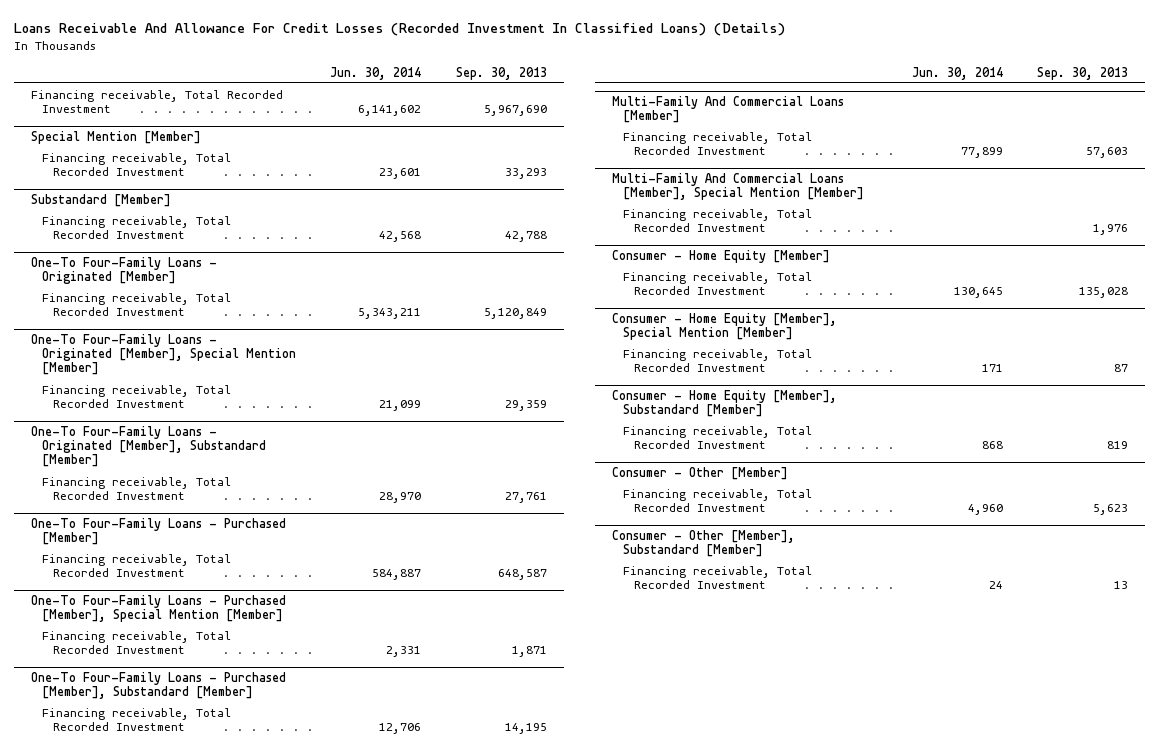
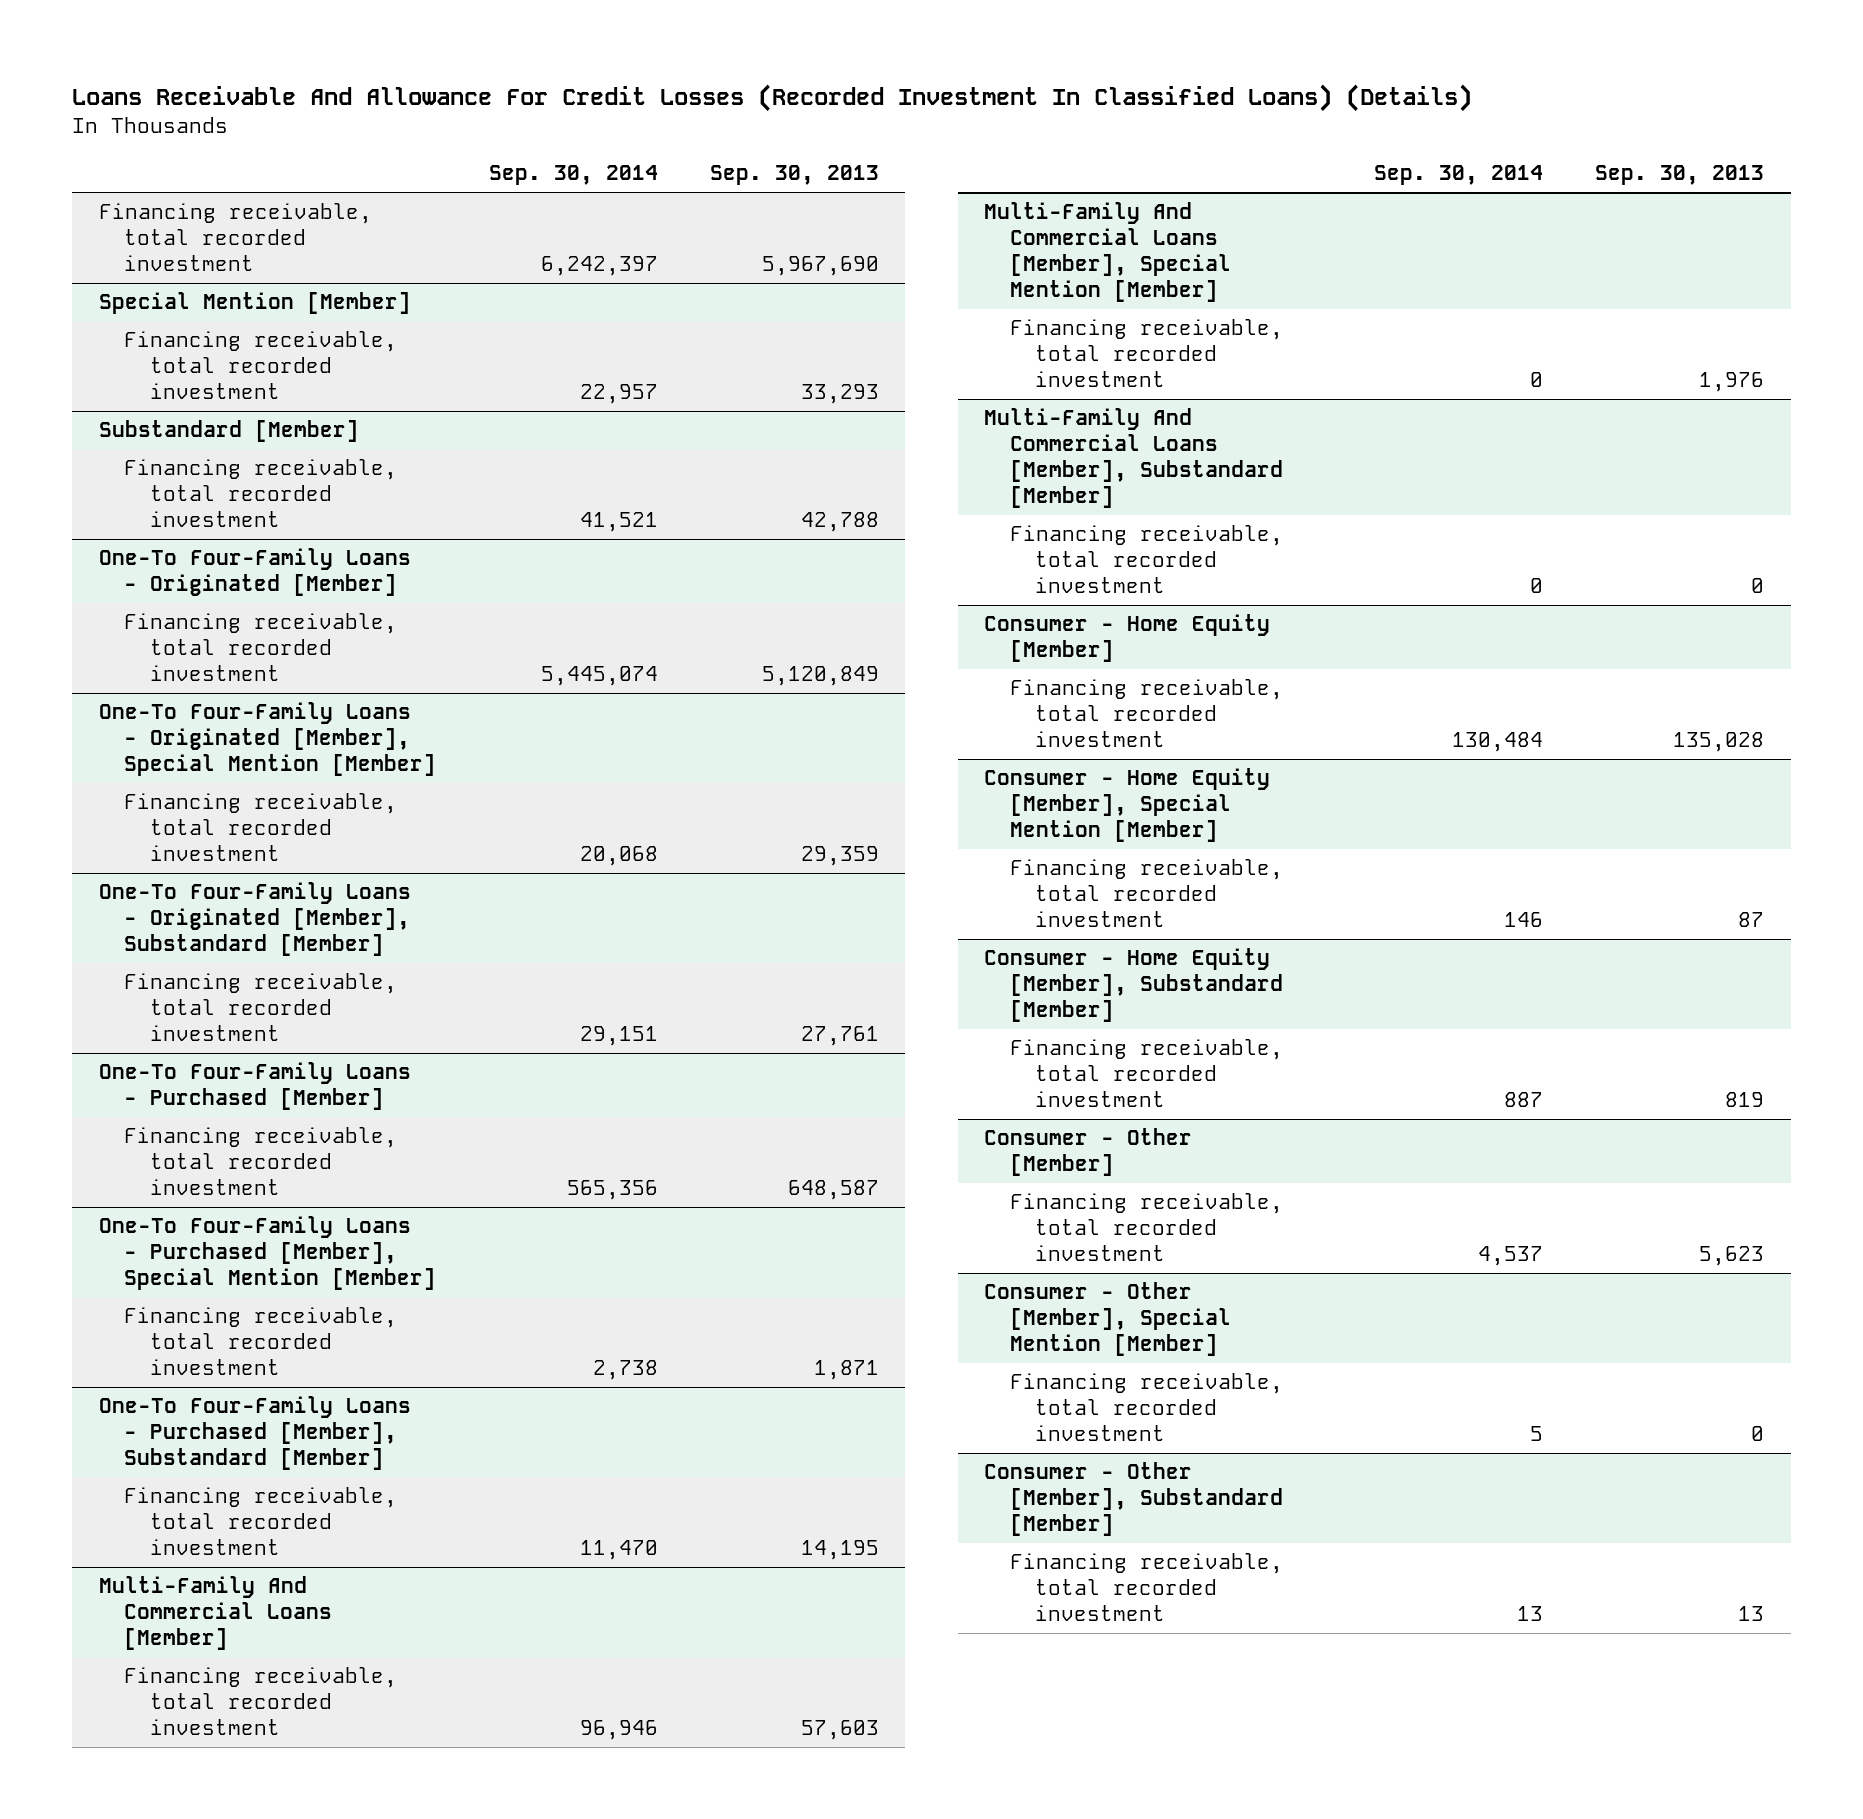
- | Jun. 30, 2014 | Sep. 30, 2013
+ | Sep. 30, 2014 | Sep. 30, 2013
- Financing receivable, Total Recorded Investment | 6,141,602 | 5,967,690
+ Financing receivable, total recorded investment | 6,242,397 | 5,967,690
@ Special Mention [Member]
- Financing receivable, Total Recorded Investment | 23,601 | 33,293
+ Financing receivable, total recorded investment | 22,957 | 33,293
@ Substandard [Member]
- Financing receivable, Total Recorded Investment | 42,568 | 42,788
+ Financing receivable, total recorded investment | 41,521 | 42,788
@ One-To Four-Family Loans - Originated [Member]
- Financing receivable, Total Recorded Investment | 5,343,211 | 5,120,849
+ Financing receivable, total recorded investment | 5,445,074 | 5,120,849
@ One-To Four-Family Loans - Originated [Member], Special Mention [Member]
- Financing receivable, Total Recorded Investment | 21,099 | 29,359
+ Financing receivable, total recorded investment | 20,068 | 29,359
@ One-To Four-Family Loans - Originated [Member], Substandard [Member]
- Financing receivable, Total Recorded Investment | 28,970 | 27,761
+ Financing receivable, total recorded investment | 29,151 | 27,761
@ One-To Four-Family Loans - Purchased [Member]
- Financing receivable, Total Recorded Investment | 584,887 | 648,587
+ Financing receivable, total recorded investment | 565,356 | 648,587
@ One-To Four-Family Loans - Purchased [Member], Special Mention [Member]
- Financing receivable, Total Recorded Investment | 2,331 | 1,871
+ Financing receivable, total recorded investment | 2,738 | 1,871
@ One-To Four-Family Loans - Purchased [Member], Substandard [Member]
- Financing receivable, Total Recorded Investment | 12,706 | 14,195
+ Financing receivable, total recorded investment | 11,470 | 14,195
@ Multi-Family And Commercial Loans [Member]
- Financing receivable, Total Recorded Investment | 77,899 | 57,603
+ Financing receivable, total recorded investment | 96,946 | 57,603
@ Multi-Family And Commercial Loans [Member], Special Mention [Member]
- Financing receivable, Total Recorded Investment | | 1,976
+ Financing receivable, total recorded investment | 0 | 1,976
+ Multi-Family And Commercial Loans [Member], Substandard [Member]
+ Financing receivable, total recorded investment | 0 | 0
@ Consumer - Home Equity [Member]
- Financing receivable, Total Recorded Investment | 130,645 | 135,028
+ Financing receivable, total recorded investment | 130,484 | 135,028
@ Consumer - Home Equity [Member], Special Mention [Member]
- Financing receivable, Total Recorded Investment | 171 | 87
+ Financing receivable, total recorded investment | 146 | 87
@ Consumer - Home Equity [Member], Substandard [Member]
- Financing receivable, Total Recorded Investment | 868 | 819
+ Financing receivable, total recorded investment | 887 | 819
@ Consumer - Other [Member]
- Financing receivable, Total Recorded Investment | 4,960 | 5,623
+ Financing receivable, total recorded investment | 4,537 | 5,623
+ Consumer - Other [Member], Special Mention [Member]
+ Financing receivable, total recorded investment | 5 | 0
@ Consumer - Other [Member], Substandard [Member]
- Financing receivable, Total Recorded Investment | 24 | 13
+ Financing receivable, total recorded investment | 13 | 13

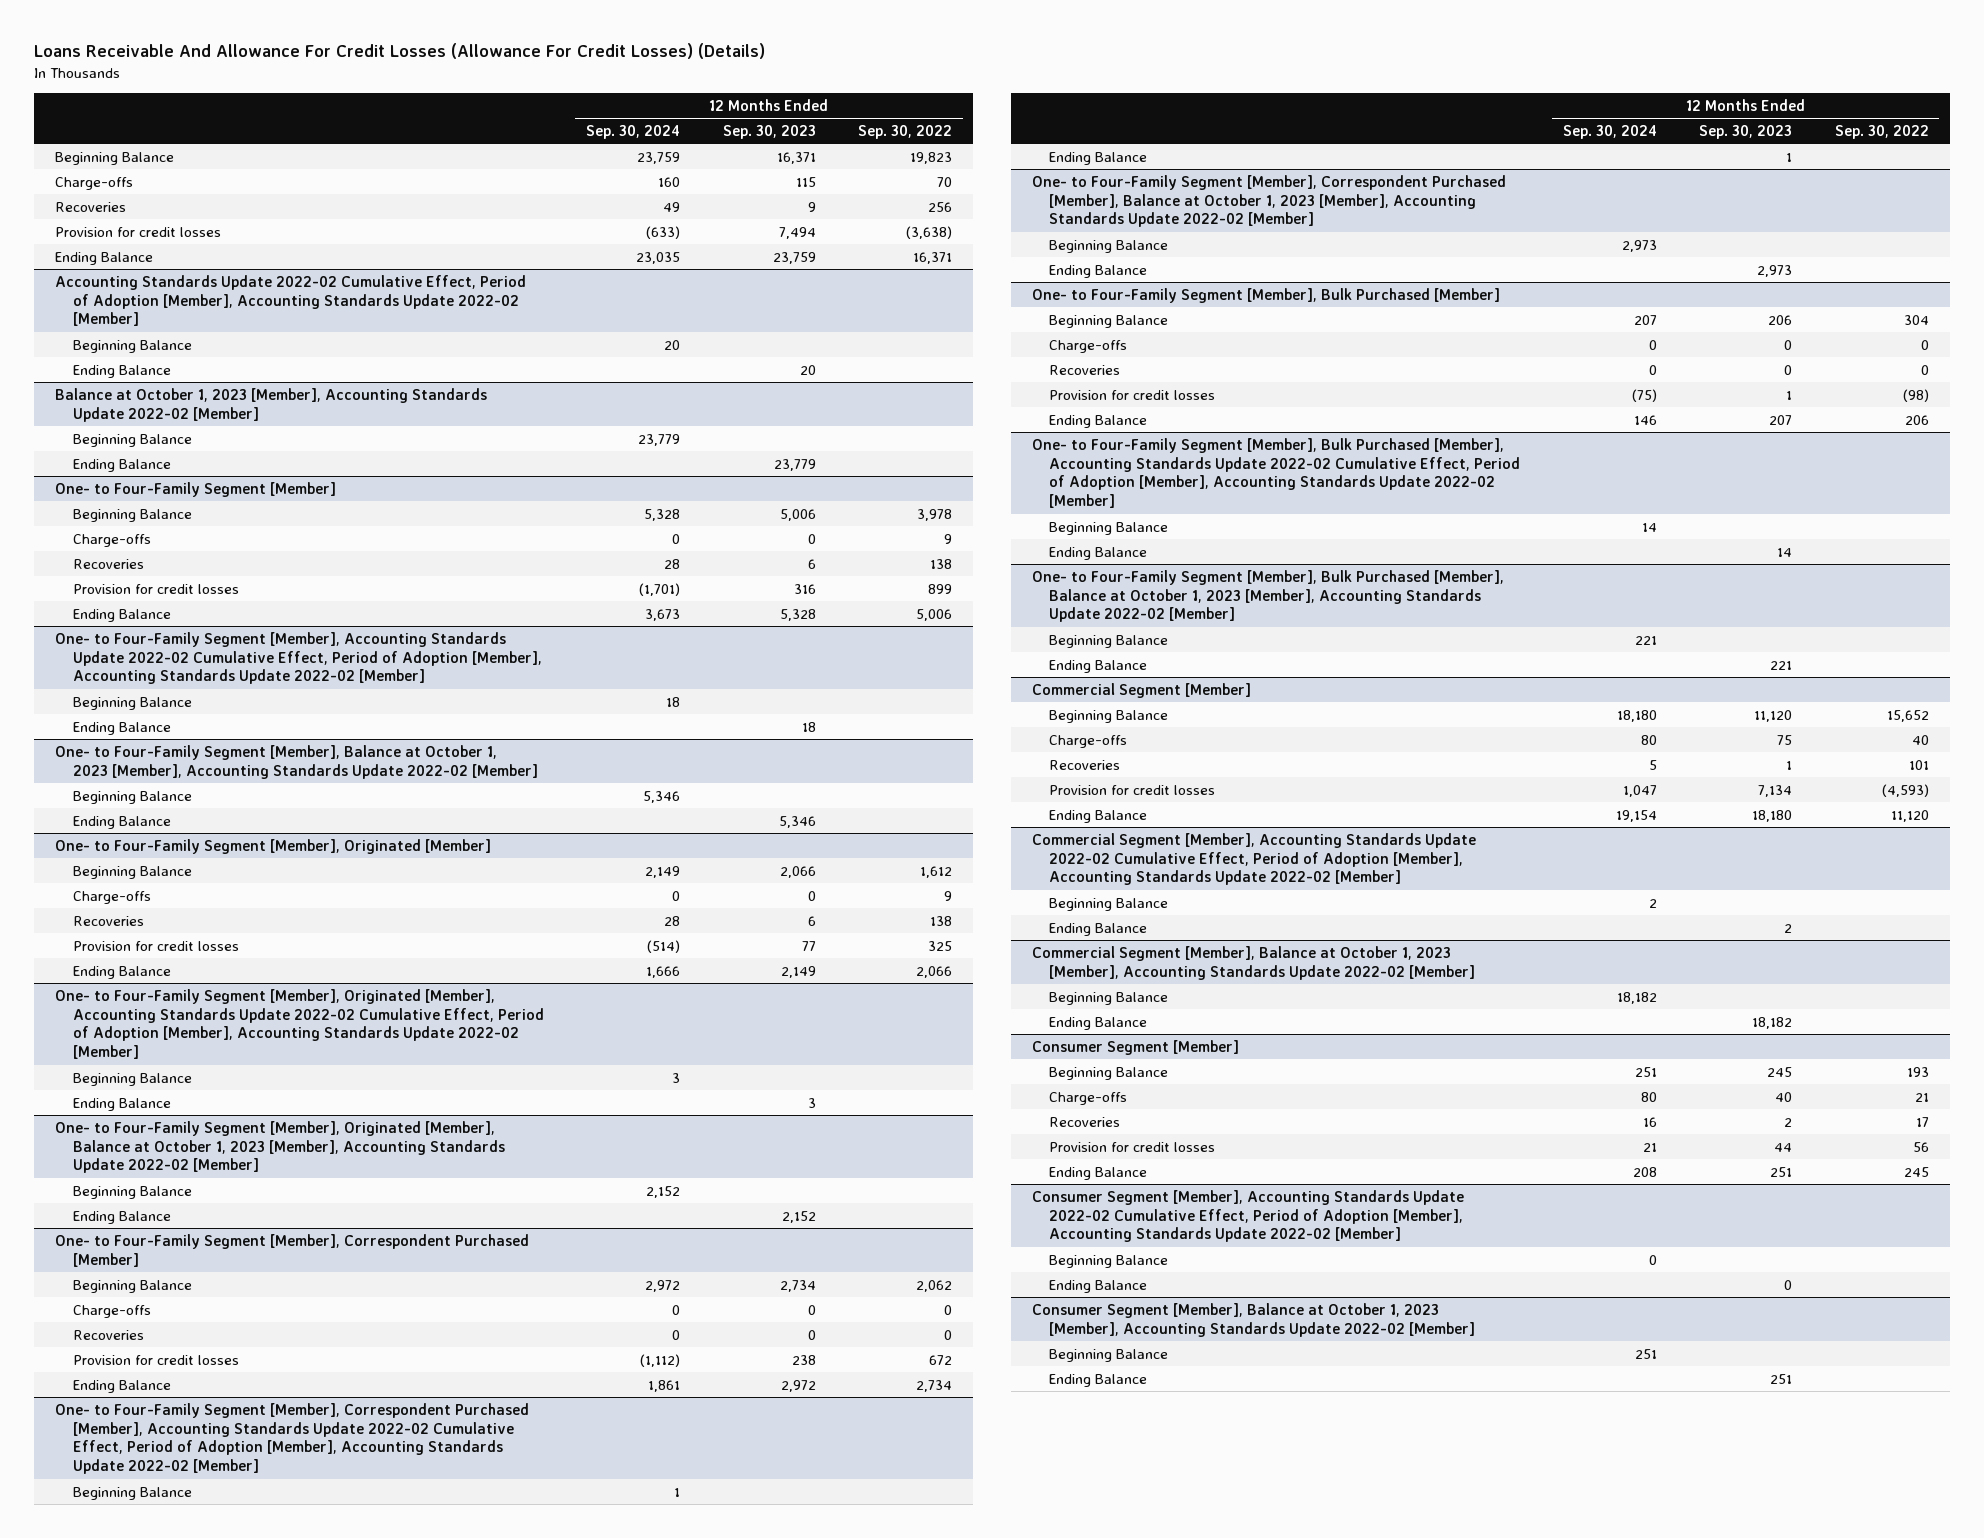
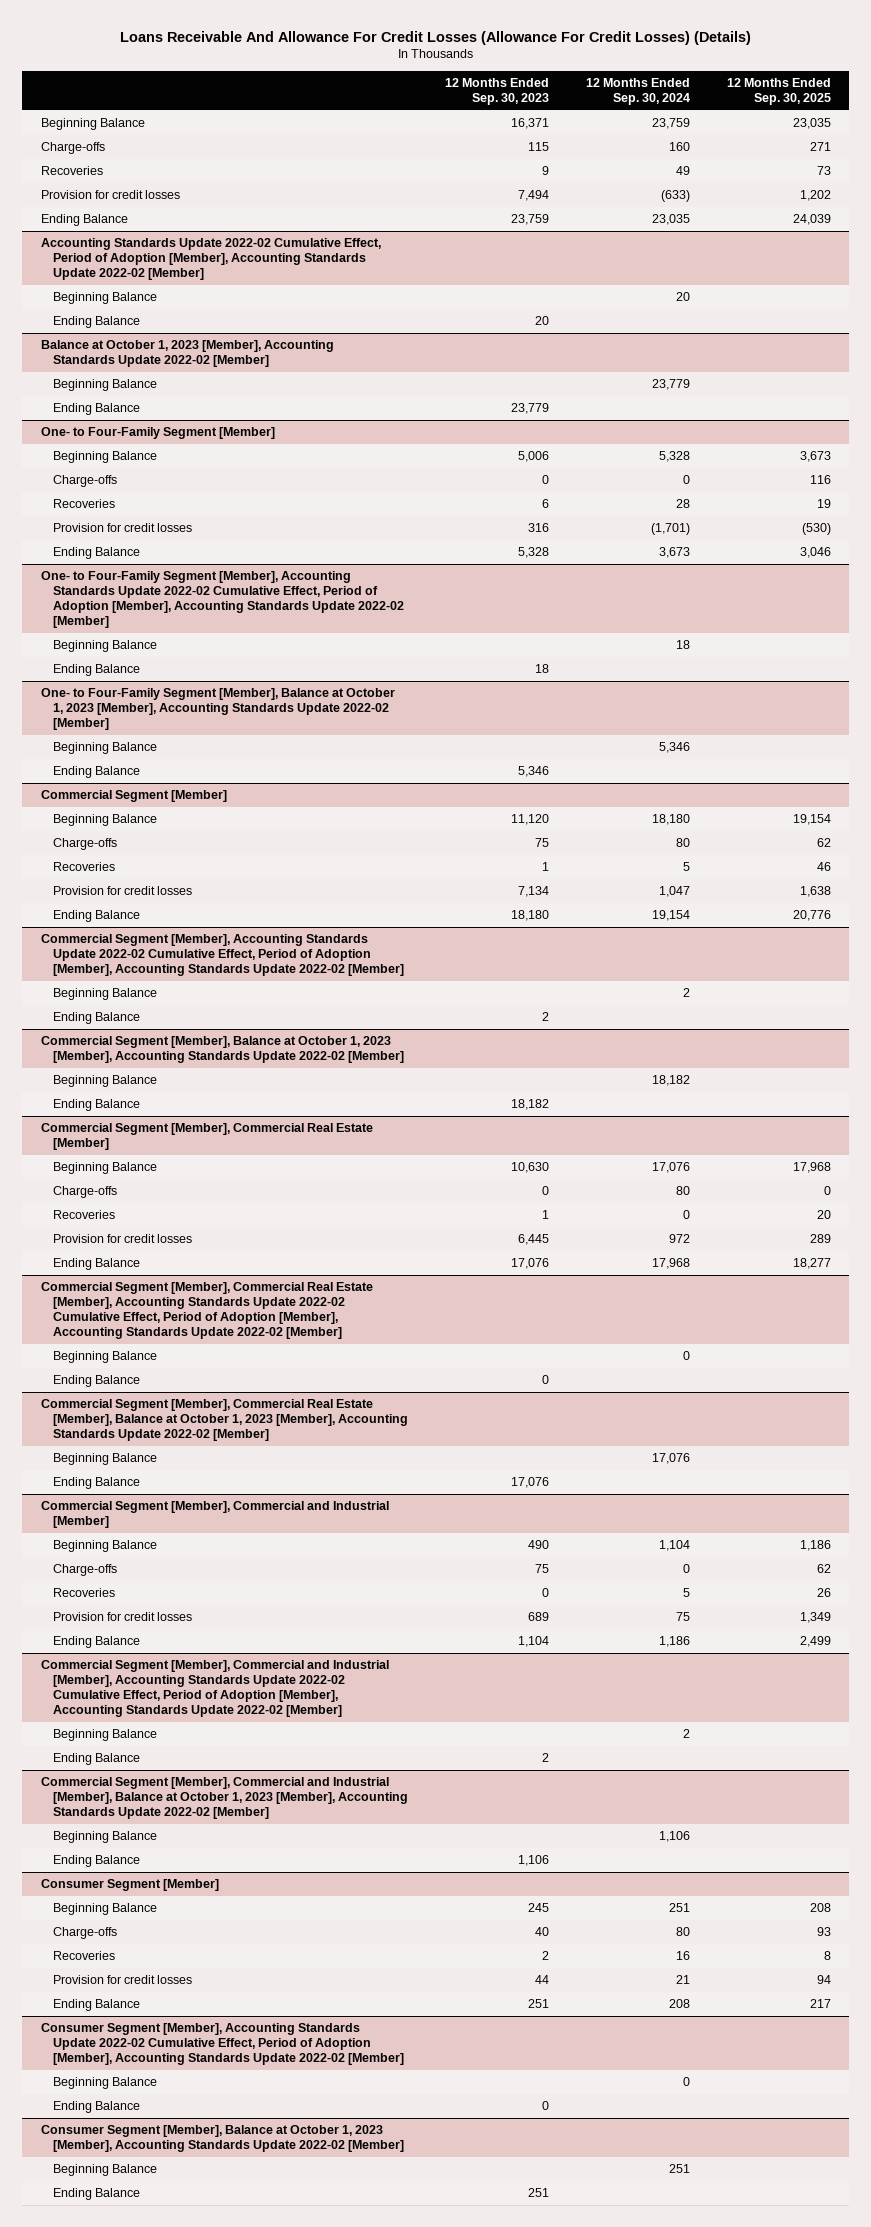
- | 12 Months Ended Sep. 30, 2024 | 12 Months Ended Sep. 30, 2023 | 12 Months Ended Sep. 30, 2022
+ | 12 Months Ended Sep. 30, 2023 | 12 Months Ended Sep. 30, 2024 | 12 Months Ended Sep. 30, 2025
- One- to Four-Family Segment [Member], Originated [Member]
- Beginning Balance | 2,149 | 2,066 | 1,612
- Charge-offs | 0 | 0 | 9
- Recoveries | 28 | 6 | 138
- Provision for credit losses | (514) | 77 | 325
- Ending Balance | 1,666 | 2,149 | 2,066
- One- to Four-Family Segment [Member], Originated [Member], Accounting Standards Update 2022-02 Cumulative Effect, Period of Adoption [Member], Accounting Standards Update 2022-02 [Member]
- Beginning Balance | 3 | |
- Ending Balance | | 3 |
- One- to Four-Family Segment [Member], Originated [Member], Balance at October 1, 2023 [Member], Accounting Standards Update 2022-02 [Member]
- Beginning Balance | 2,152 | |
- Ending Balance | | 2,152 |
- One- to Four-Family Segment [Member], Correspondent Purchased [Member]
- Beginning Balance | 2,972 | 2,734 | 2,062
- Charge-offs | 0 | 0 | 0
- Recoveries | 0 | 0 | 0
- Provision for credit losses | (1,112) | 238 | 672
- Ending Balance | 1,861 | 2,972 | 2,734
- One- to Four-Family Segment [Member], Correspondent Purchased [Member], Accounting Standards Update 2022-02 Cumulative Effect, Period of Adoption [Member], Accounting Standards Update 2022-02 [Member]
- Beginning Balance | 1 | |
- Ending Balance | | 1 |
- One- to Four-Family Segment [Member], Correspondent Purchased [Member], Balance at October 1, 2023 [Member], Accounting Standards Update 2022-02 [Member]
- Beginning Balance | 2,973 | |
- Ending Balance | | 2,973 |
- One- to Four-Family Segment [Member], Bulk Purchased [Member]
- Beginning Balance | 207 | 206 | 304
- Charge-offs | 0 | 0 | 0
- Recoveries | 0 | 0 | 0
- Provision for credit losses | (75) | 1 | (98)
- Ending Balance | 146 | 207 | 206
- One- to Four-Family Segment [Member], Bulk Purchased [Member], Accounting Standards Update 2022-02 Cumulative Effect, Period of Adoption [Member], Accounting Standards Update 2022-02 [Member]
- Beginning Balance | 14 | |
- Ending Balance | | 14 |
- One- to Four-Family Segment [Member], Bulk Purchased [Member], Balance at October 1, 2023 [Member], Accounting Standards Update 2022-02 [Member]
- Beginning Balance | 221 | |
- Ending Balance | | 221 |
+ Commercial Segment [Member], Commercial Real Estate [Member]
+ Beginning Balance | 10,630 | 17,076 | 17,968
+ Charge-offs | 0 | 80 | 0
+ Recoveries | 1 | 0 | 20
+ Provision for credit losses | 6,445 | 972 | 289
+ Ending Balance | 17,076 | 17,968 | 18,277
+ Commercial Segment [Member], Commercial Real Estate [Member], Accounting Standards Update 2022-02 Cumulative Effect, Period of Adoption [Member], Accounting Standards Update 2022-02 [Member]
+ Beginning Balance | | 0 |
+ Ending Balance | 0 | |
+ Commercial Segment [Member], Commercial Real Estate [Member], Balance at October 1, 2023 [Member], Accounting Standards Update 2022-02 [Member]
+ Beginning Balance | | 17,076 |
+ Ending Balance | 17,076 | |
+ Commercial Segment [Member], Commercial and Industrial [Member]
+ Beginning Balance | 490 | 1,104 | 1,186
+ Charge-offs | 75 | 0 | 62
+ Recoveries | 0 | 5 | 26
+ Provision for credit losses | 689 | 75 | 1,349
+ Ending Balance | 1,104 | 1,186 | 2,499
+ Commercial Segment [Member], Commercial and Industrial [Member], Accounting Standards Update 2022-02 Cumulative Effect, Period of Adoption [Member], Accounting Standards Update 2022-02 [Member]
+ Beginning Balance | | 2 |
+ Ending Balance | 2 | |
+ Commercial Segment [Member], Commercial and Industrial [Member], Balance at October 1, 2023 [Member], Accounting Standards Update 2022-02 [Member]
+ Beginning Balance | | 1,106 |
+ Ending Balance | 1,106 | |

